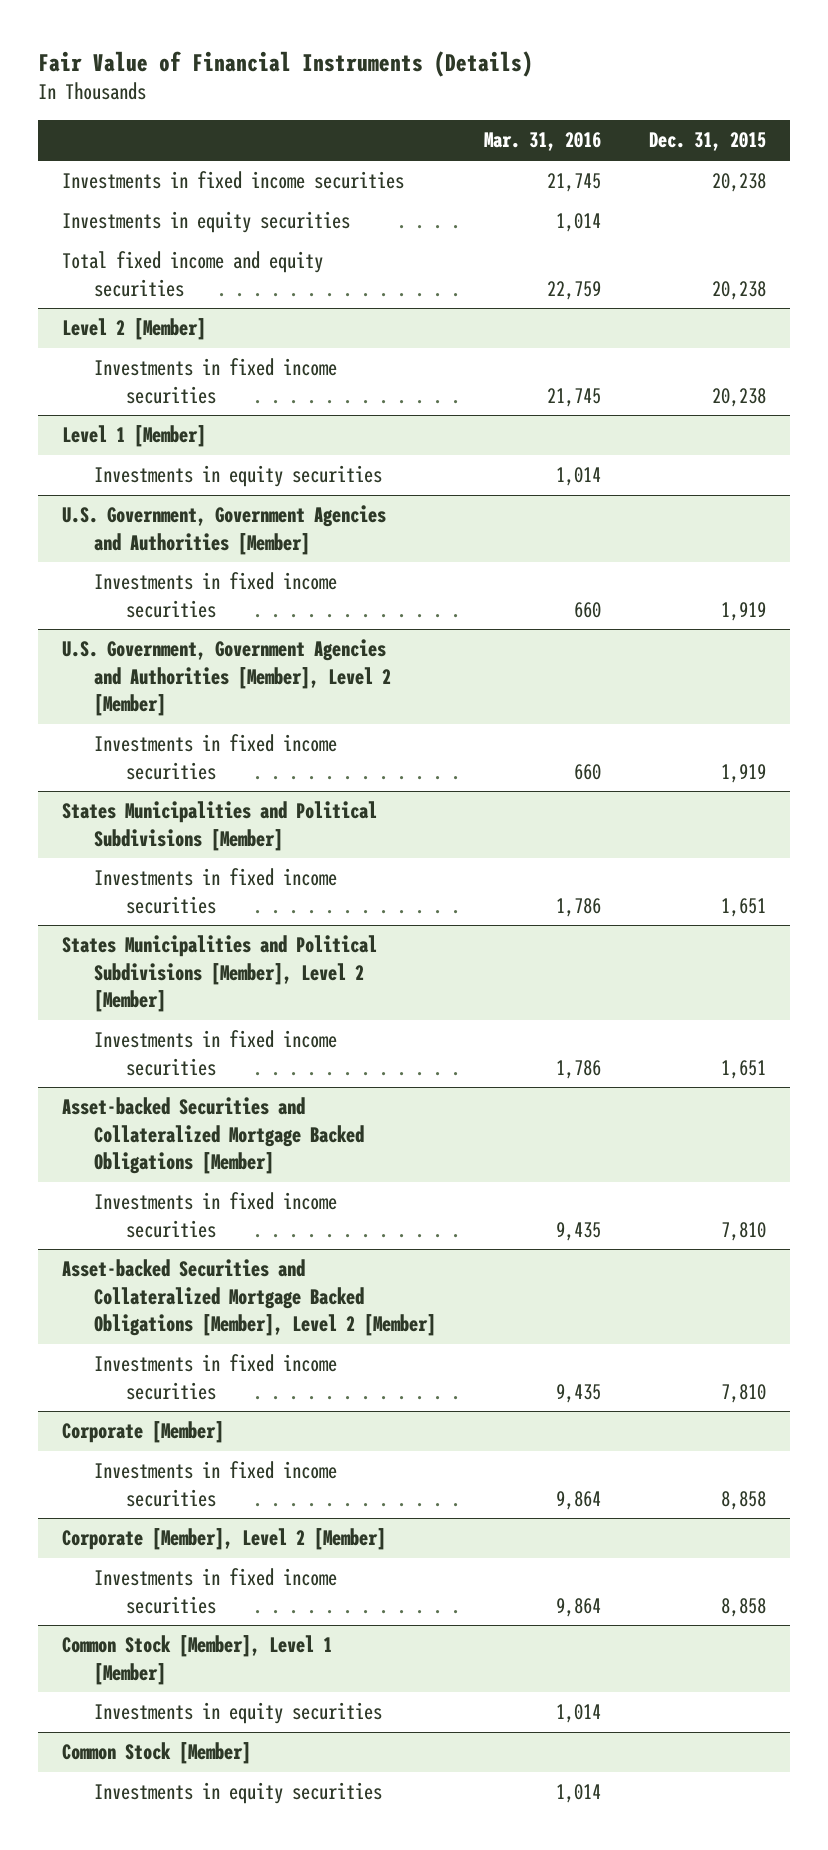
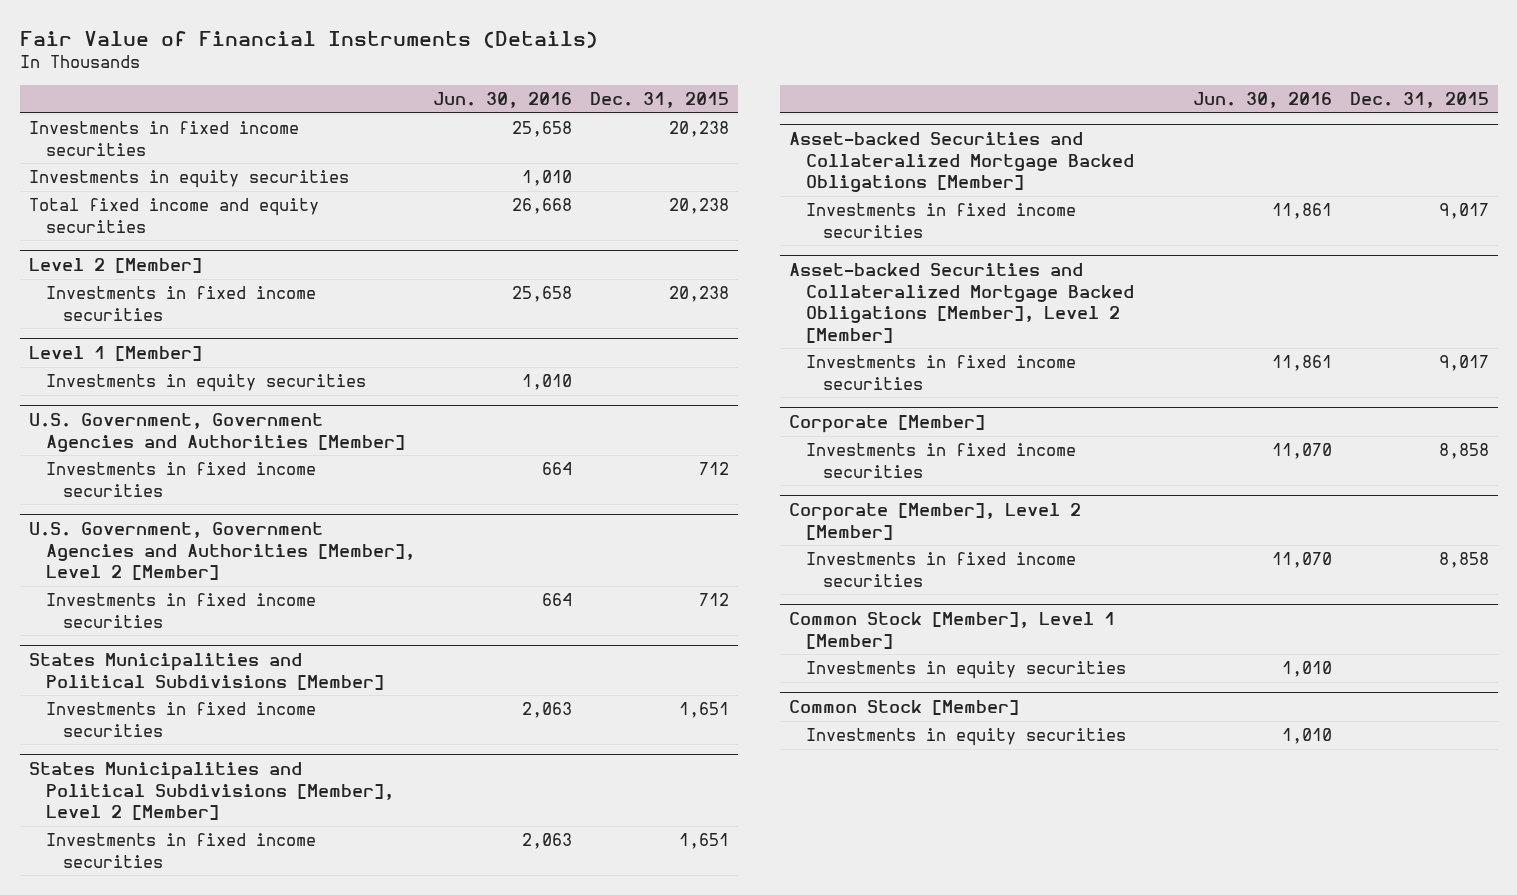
- | Mar. 31, 2016 | Dec. 31, 2015
+ | Jun. 30, 2016 | Dec. 31, 2015
@ U.S. Government, Government Agencies and Authorities [Member]
- Investments in fixed income securities | 660 | 1,919
+ Investments in fixed income securities | 664 | 712
@ U.S. Government, Government Agencies and Authorities [Member], Level 2 [Member]
- Investments in fixed income securities | 660 | 1,919
+ Investments in fixed income securities | 664 | 712
@ Asset-backed Securities and Collateralized Mortgage Backed Obligations [Member]
- Investments in fixed income securities | 9,435 | 7,810
+ Investments in fixed income securities | 11,861 | 9,017
@ Asset-backed Securities and Collateralized Mortgage Backed Obligations [Member], Level 2 [Member]
- Investments in fixed income securities | 9,435 | 7,810
+ Investments in fixed income securities | 11,861 | 9,017

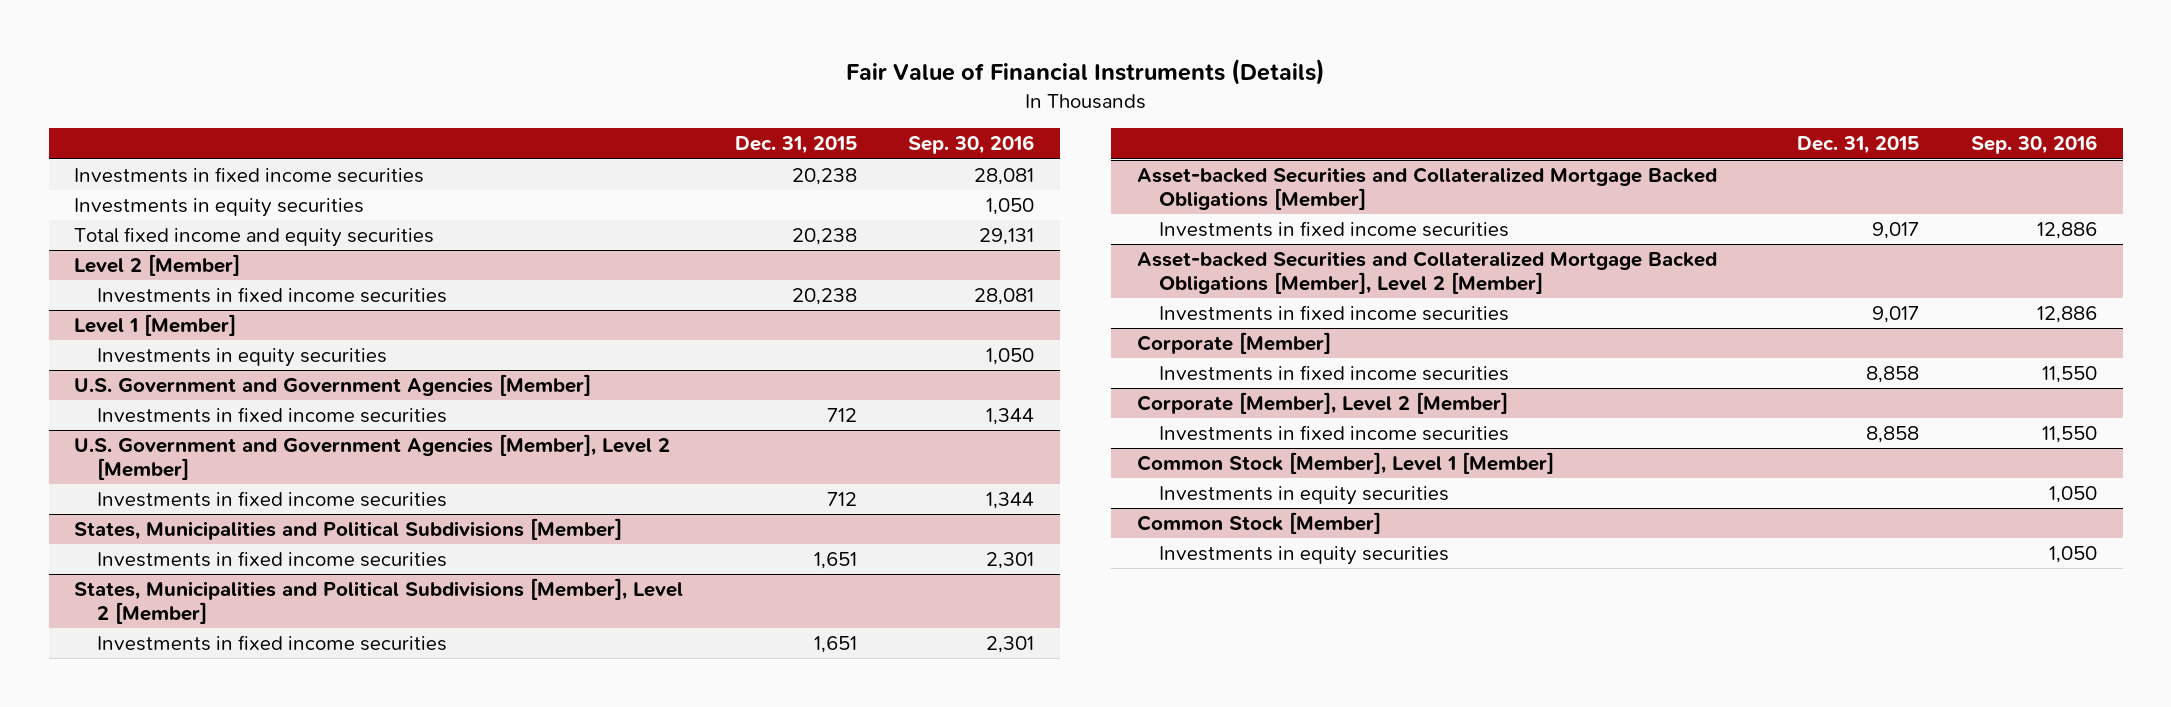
- | Jun. 30, 2016 | Dec. 31, 2015
+ | Dec. 31, 2015 | Sep. 30, 2016
- U.S. Government, Government Agencies and Authorities [Member]
+ U.S. Government and Government Agencies [Member]
- U.S. Government, Government Agencies and Authorities [Member], Level 2 [Member]
+ U.S. Government and Government Agencies [Member], Level 2 [Member]
- States Municipalities and Political Subdivisions [Member]
+ States, Municipalities and Political Subdivisions [Member]
- States Municipalities and Political Subdivisions [Member], Level 2 [Member]
+ States, Municipalities and Political Subdivisions [Member], Level 2 [Member]

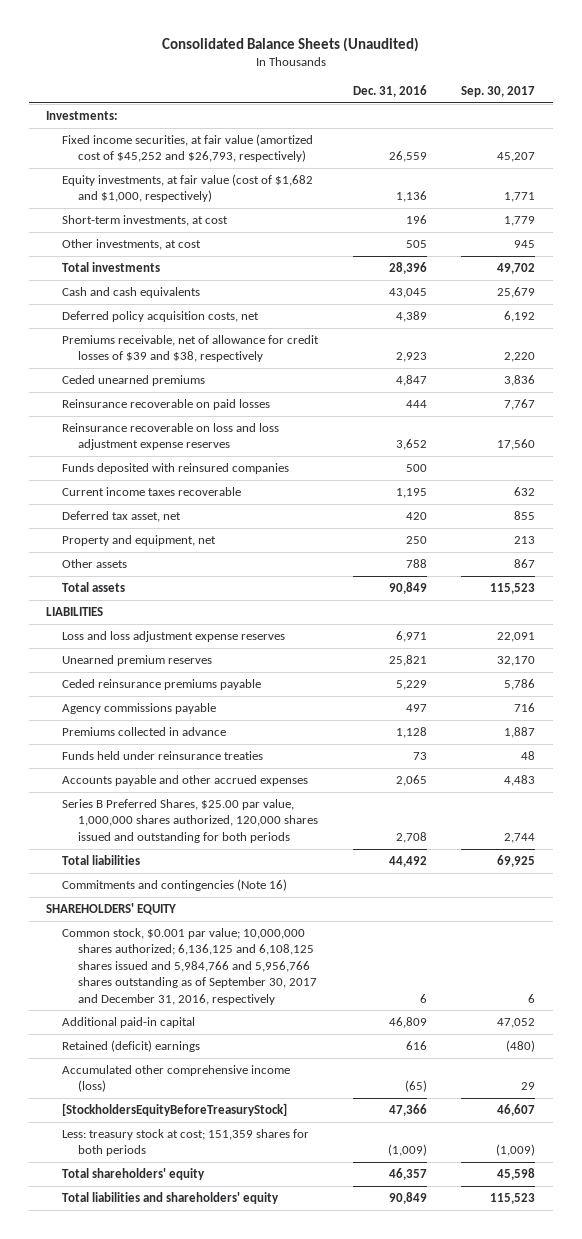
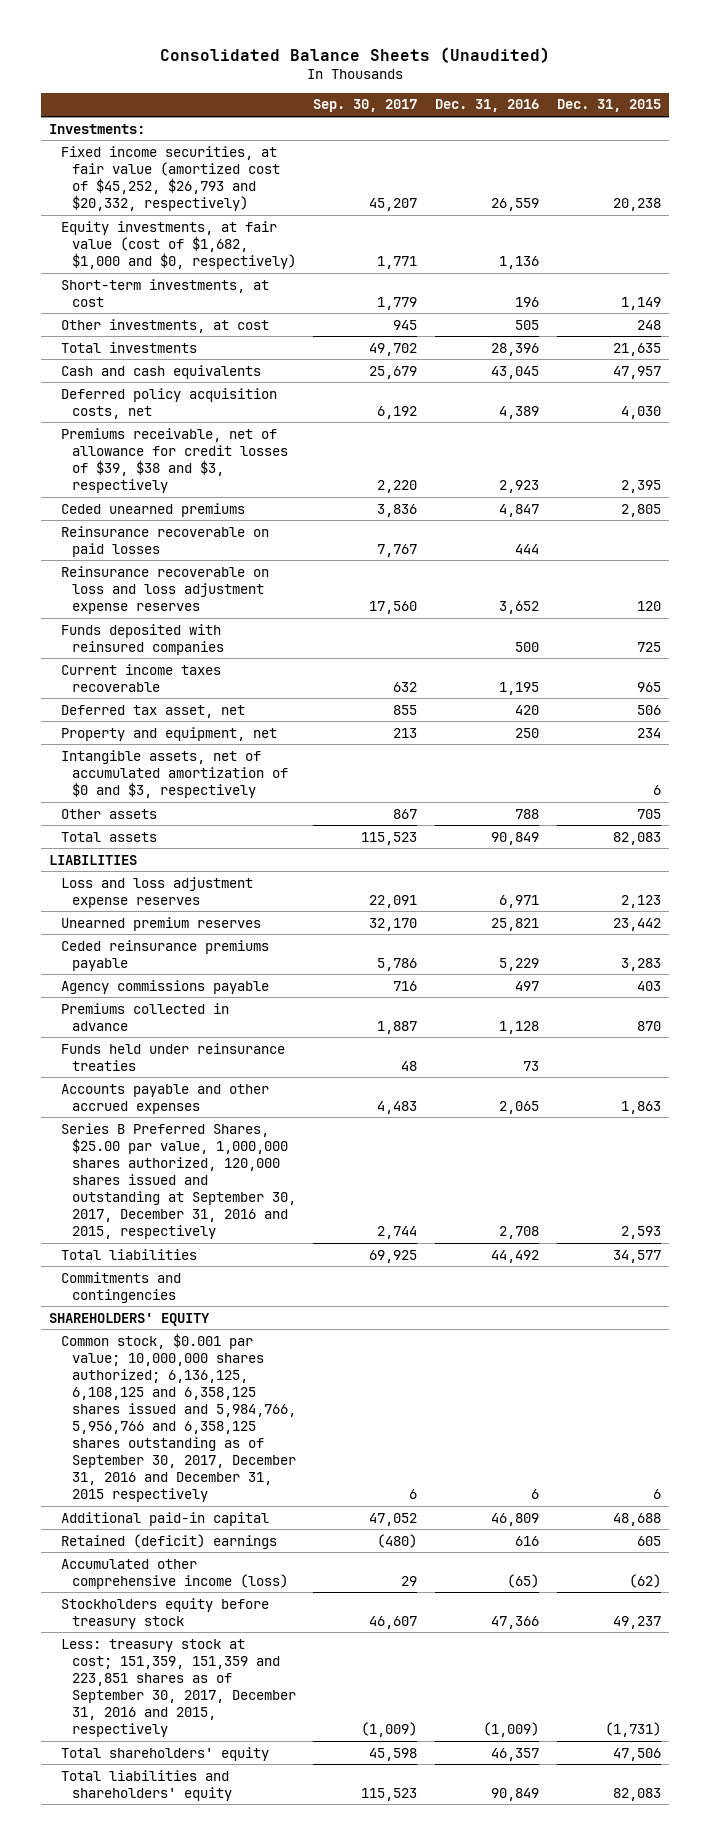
- | Dec. 31, 2016 | Sep. 30, 2017
+ | Sep. 30, 2017 | Dec. 31, 2016 | Dec. 31, 2015
- Fixed income securities, at fair value (amortized cost of $45,252 and $26,793, respectively) | 26,559 | 45,207
- Equity investments, at fair value (cost of $1,682 and $1,000, respectively) | 1,136 | 1,771
+ Fixed income securities, at fair value (amortized cost of $45,252, $26,793 and $20,332, respectively) | 45,207 | 26,559 | 20,238
+ Equity investments, at fair value (cost of $1,682, $1,000 and $0, respectively) | 1,771 | 1,136 |
- Premiums receivable, net of allowance for credit losses of $39 and $38, respectively | 2,923 | 2,220
+ Premiums receivable, net of allowance for credit losses of $39, $38 and $3, respectively | 2,220 | 2,923 | 2,395
+ Intangible assets, net of accumulated amortization of $0 and $3, respectively | | | 6
- Series B Preferred Shares, $25.00 par value, 1,000,000 shares authorized, 120,000 shares issued and outstanding for both periods | 2,708 | 2,744
+ Series B Preferred Shares, $25.00 par value, 1,000,000 shares authorized, 120,000 shares issued and outstanding at September 30, 2017, December 31, 2016 and 2015, respectively | 2,744 | 2,708 | 2,593
- Commitments and contingencies (Note 16)
+ Commitments and contingencies
- Common stock, $0.001 par value; 10,000,000 shares authorized; 6,136,125 and 6,108,125 shares issued and 5,984,766 and 5,956,766 shares outstanding as of September 30, 2017 and December 31, 2016, respectively | 6 | 6
+ Common stock, $0.001 par value; 10,000,000 shares authorized; 6,136,125, 6,108,125 and 6,358,125 shares issued and 5,984,766, 5,956,766 and 6,358,125 shares outstanding as of September 30, 2017, December 31, 2016 and December 31, 2015 respectively | 6 | 6 | 6
- [StockholdersEquityBeforeTreasuryStock] | 47,366 | 46,607
- Less: treasury stock at cost; 151,359 shares for both periods | (1,009) | (1,009)
+ Stockholders equity before treasury stock | 46,607 | 47,366 | 49,237
+ Less: treasury stock at cost; 151,359, 151,359 and 223,851 shares as of September 30, 2017, December 31, 2016 and 2015, respectively | (1,009) | (1,009) | (1,731)

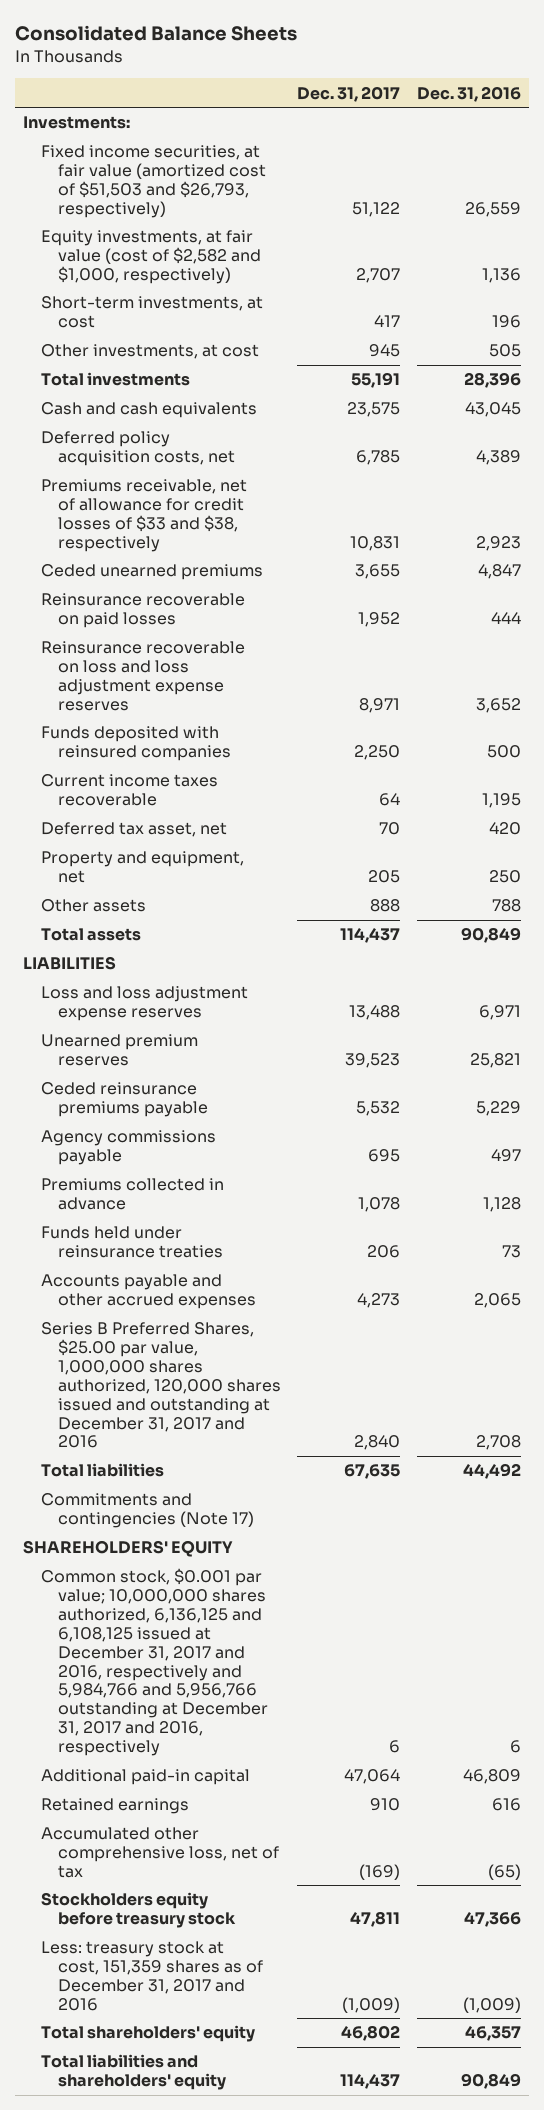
- Consolidated Balance Sheets (Unaudited)
+ Consolidated Balance Sheets
- | Sep. 30, 2017 | Dec. 31, 2016 | Dec. 31, 2015
+ | Dec. 31, 2017 | Dec. 31, 2016
- Fixed income securities, at fair value (amortized cost of $45,252, $26,793 and $20,332, respectively) | 45,207 | 26,559 | 20,238
- Equity investments, at fair value (cost of $1,682, $1,000 and $0, respectively) | 1,771 | 1,136 |
+ Fixed income securities, at fair value (amortized cost of $51,503 and $26,793, respectively) | 51,122 | 26,559
+ Equity investments, at fair value (cost of $2,582 and $1,000, respectively) | 2,707 | 1,136
- Premiums receivable, net of allowance for credit losses of $39, $38 and $3, respectively | 2,220 | 2,923 | 2,395
+ Premiums receivable, net of allowance for credit losses of $33 and $38, respectively | 10,831 | 2,923
- Intangible assets, net of accumulated amortization of $0 and $3, respectively | | | 6
- Series B Preferred Shares, $25.00 par value, 1,000,000 shares authorized, 120,000 shares issued and outstanding at September 30, 2017, December 31, 2016 and 2015, respectively | 2,744 | 2,708 | 2,593
+ Series B Preferred Shares, $25.00 par value, 1,000,000 shares authorized, 120,000 shares issued and outstanding at December 31, 2017 and 2016 | 2,840 | 2,708
- Commitments and contingencies
+ Commitments and contingencies (Note 17)
- Common stock, $0.001 par value; 10,000,000 shares authorized; 6,136,125, 6,108,125 and 6,358,125 shares issued and 5,984,766, 5,956,766 and 6,358,125 shares outstanding as of September 30, 2017, December 31, 2016 and December 31, 2015 respectively | 6 | 6 | 6
+ Common stock, $0.001 par value; 10,000,000 shares authorized, 6,136,125 and 6,108,125 issued at December 31, 2017 and 2016, respectively and 5,984,766 and 5,956,766 outstanding at December 31, 2017 and 2016, respectively | 6 | 6
- Retained (deficit) earnings | (480) | 616 | 605
- Accumulated other comprehensive income (loss) | 29 | (65) | (62)
+ Retained earnings | 910 | 616
+ Accumulated other comprehensive loss, net of tax | (169) | (65)
- Less: treasury stock at cost; 151,359, 151,359 and 223,851 shares as of September 30, 2017, December 31, 2016 and 2015, respectively | (1,009) | (1,009) | (1,731)
+ Less: treasury stock at cost, 151,359 shares as of December 31, 2017 and 2016 | (1,009) | (1,009)

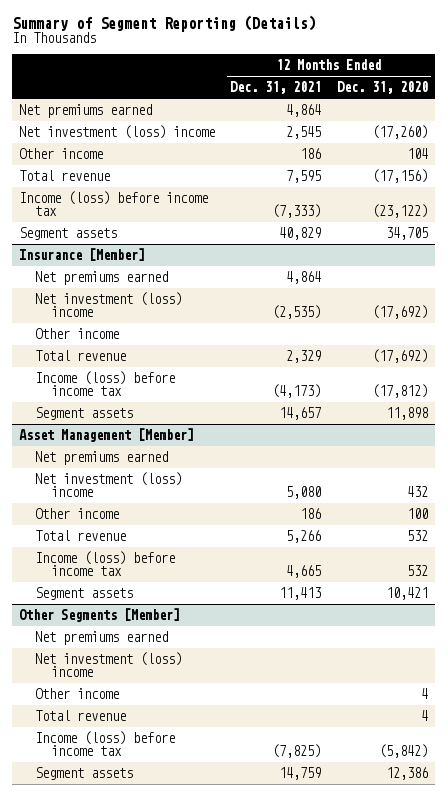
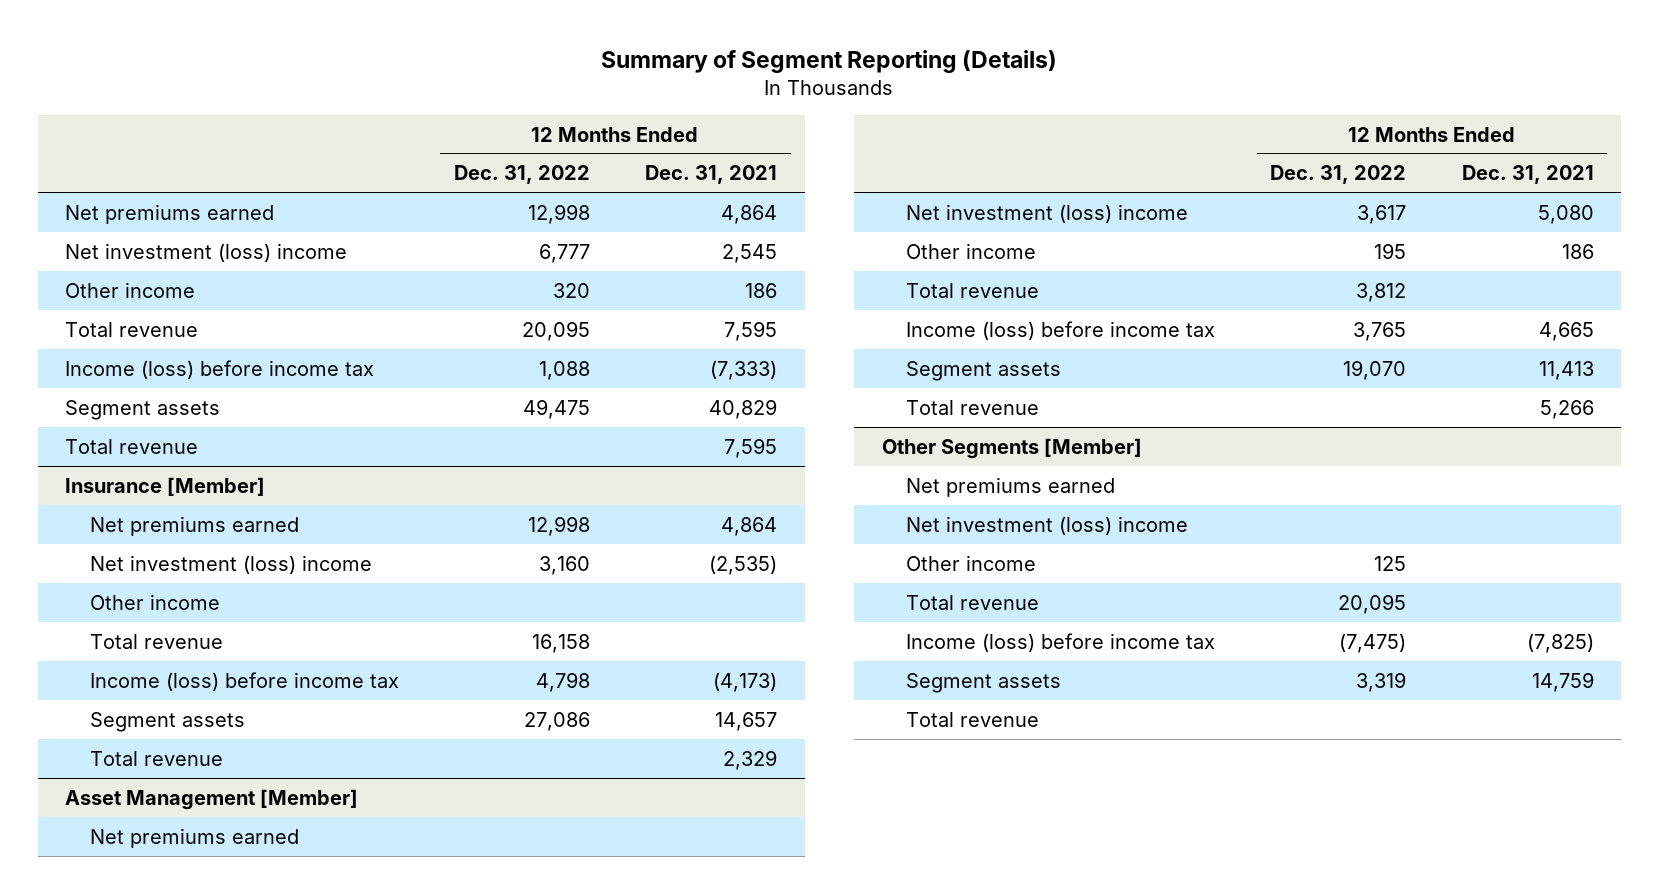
- | 12 Months Ended Dec. 31, 2021 | 12 Months Ended Dec. 31, 2020
+ | 12 Months Ended Dec. 31, 2022 | 12 Months Ended Dec. 31, 2021
+ Total revenue | | 7,595
@ Insurance [Member]
+ Total revenue | 16,158 |
moved down: Total revenue | | 2,329
@ Asset Management [Member]
+ Total revenue | 3,812 |
moved down: Total revenue | | 5,266
@ Other Segments [Member]
+ Total revenue

